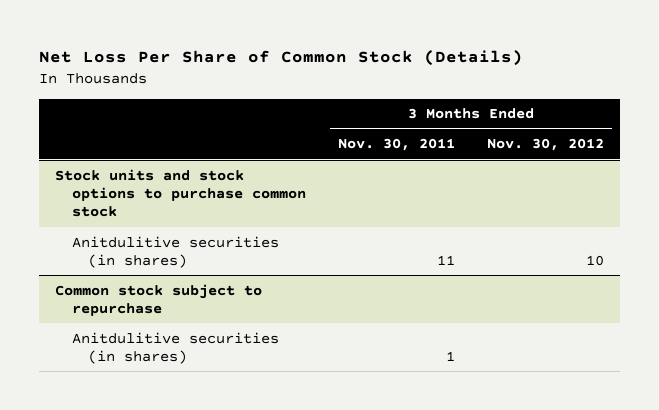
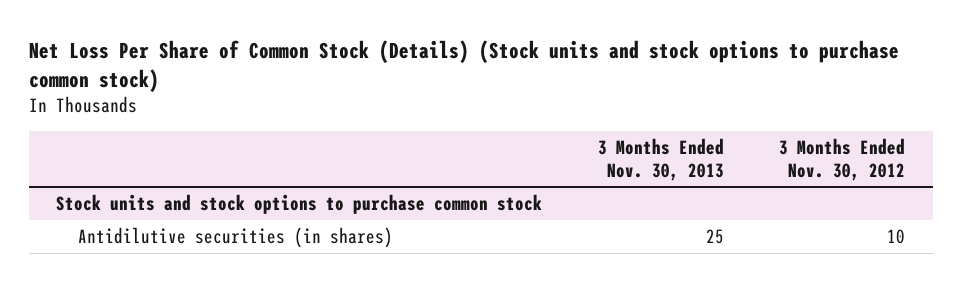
- Net Loss Per Share of Common Stock (Details)
+ Net Loss Per Share of Common Stock (Details) (Stock units and stock options to purchase common stock)
- | 3 Months Ended Nov. 30, 2011 | 3 Months Ended Nov. 30, 2012
+ | 3 Months Ended Nov. 30, 2013 | 3 Months Ended Nov. 30, 2012
@ Stock units and stock options to purchase common stock
- Anitdulitive securities (in shares) | 11 | 10
- Common stock subject to repurchase
- Anitdulitive securities (in shares) | 1 |
@ Stock units and stock options to purchase common stock
+ Antidilutive securities (in shares) | 25 | 10

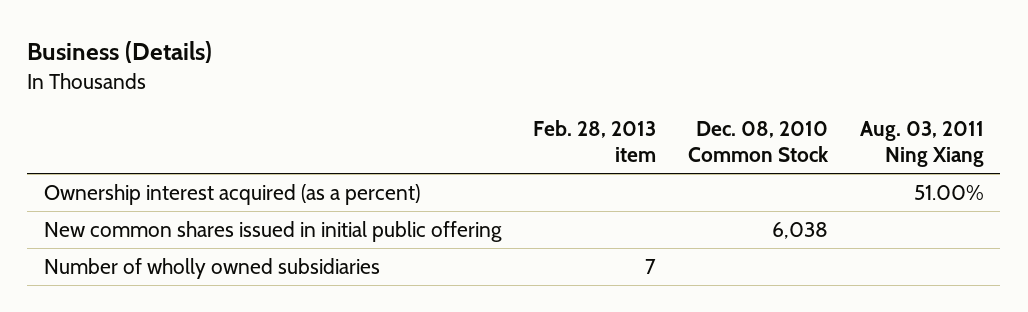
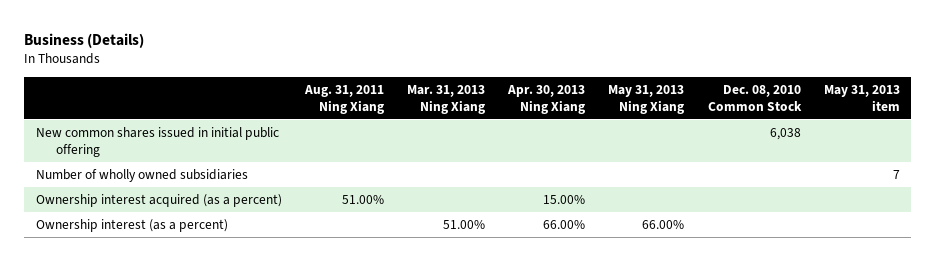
- | Feb. 28, 2013 item | Dec. 08, 2010 Common Stock | Aug. 03, 2011 Ning Xiang
+ | Aug. 31, 2011 Ning Xiang | Mar. 31, 2013 Ning Xiang | Apr. 30, 2013 Ning Xiang | May 31, 2013 Ning Xiang | Dec. 08, 2010 Common Stock | May 31, 2013 item
moved down: Ownership interest acquired (as a percent) | 51.00% | | 15.00% | | |
+ Ownership interest (as a percent) | | 51.00% | 66.00% | 66.00% | |

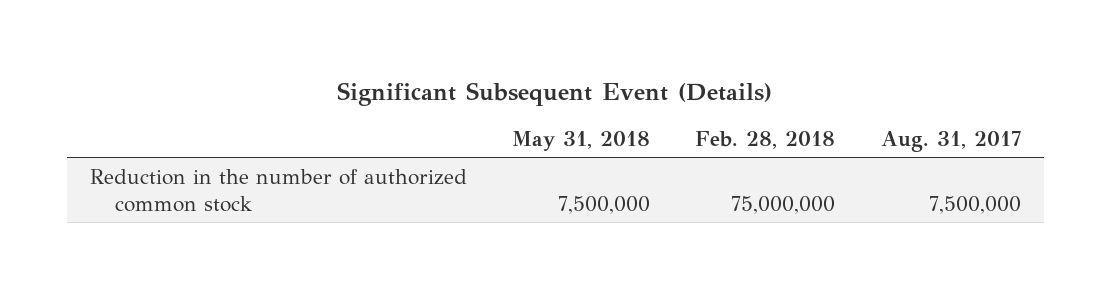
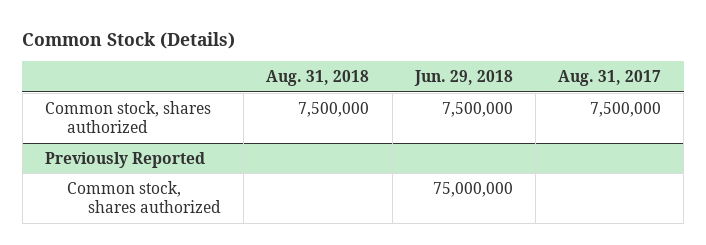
- Significant Subsequent Event (Details)
+ Common Stock (Details)
- | May 31, 2018 | Feb. 28, 2018 | Aug. 31, 2017
+ | Aug. 31, 2018 | Jun. 29, 2018 | Aug. 31, 2017
- Reduction in the number of authorized common stock | 7,500,000 | 75,000,000 | 7,500,000
+ Common stock, shares authorized | 7,500,000 | 7,500,000 | 7,500,000
+ Previously Reported
+ Common stock, shares authorized | | 75,000,000 |

